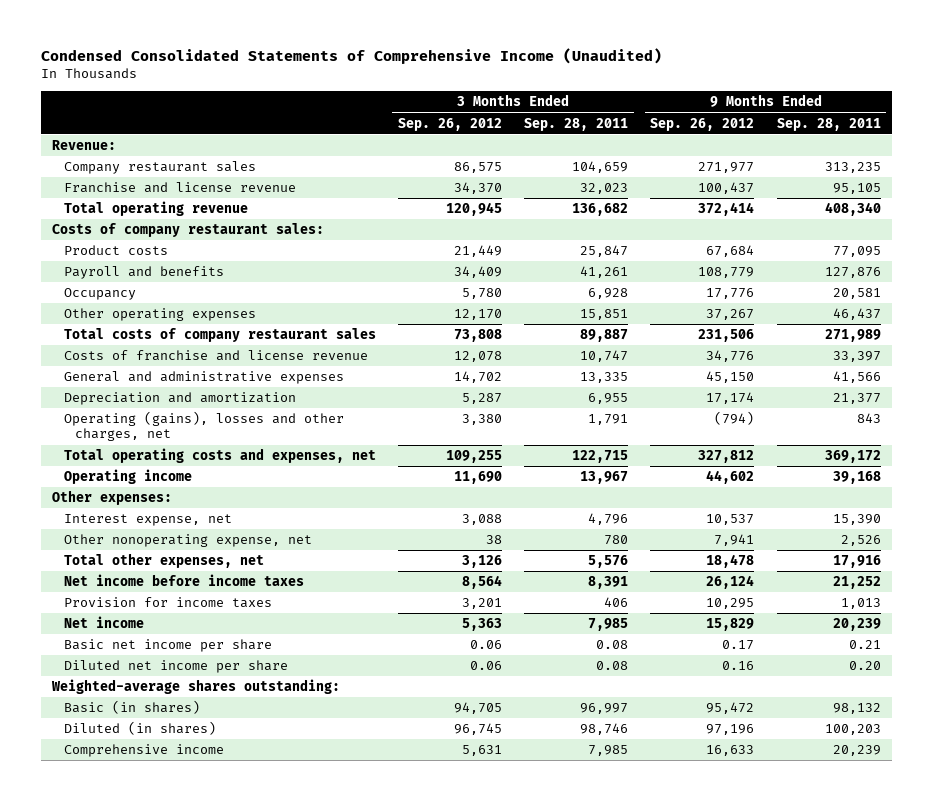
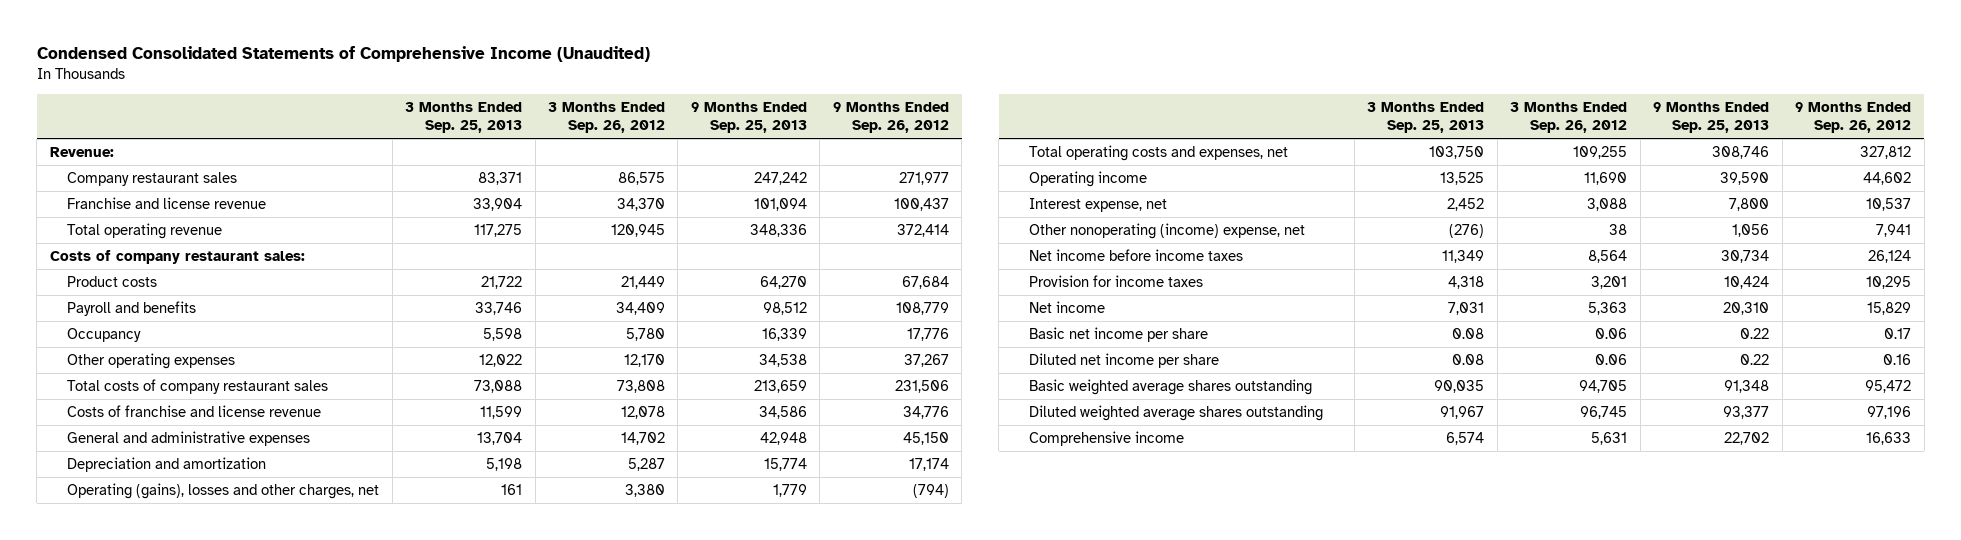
- | 3 Months Ended Sep. 26, 2012 | 3 Months Ended Sep. 28, 2011 | 9 Months Ended Sep. 26, 2012 | 9 Months Ended Sep. 28, 2011
+ | 3 Months Ended Sep. 25, 2013 | 3 Months Ended Sep. 26, 2012 | 9 Months Ended Sep. 25, 2013 | 9 Months Ended Sep. 26, 2012
- Other expenses:
- Other nonoperating expense, net | 38 | 780 | 7,941 | 2,526
- Total other expenses, net | 3,126 | 5,576 | 18,478 | 17,916
+ Other nonoperating (income) expense, net | (276) | 38 | 1,056 | 7,941
- Weighted-average shares outstanding:
- Basic (in shares) | 94,705 | 96,997 | 95,472 | 98,132
- Diluted (in shares) | 96,745 | 98,746 | 97,196 | 100,203
+ Basic weighted average shares outstanding | 90,035 | 94,705 | 91,348 | 95,472
+ Diluted weighted average shares outstanding | 91,967 | 96,745 | 93,377 | 97,196

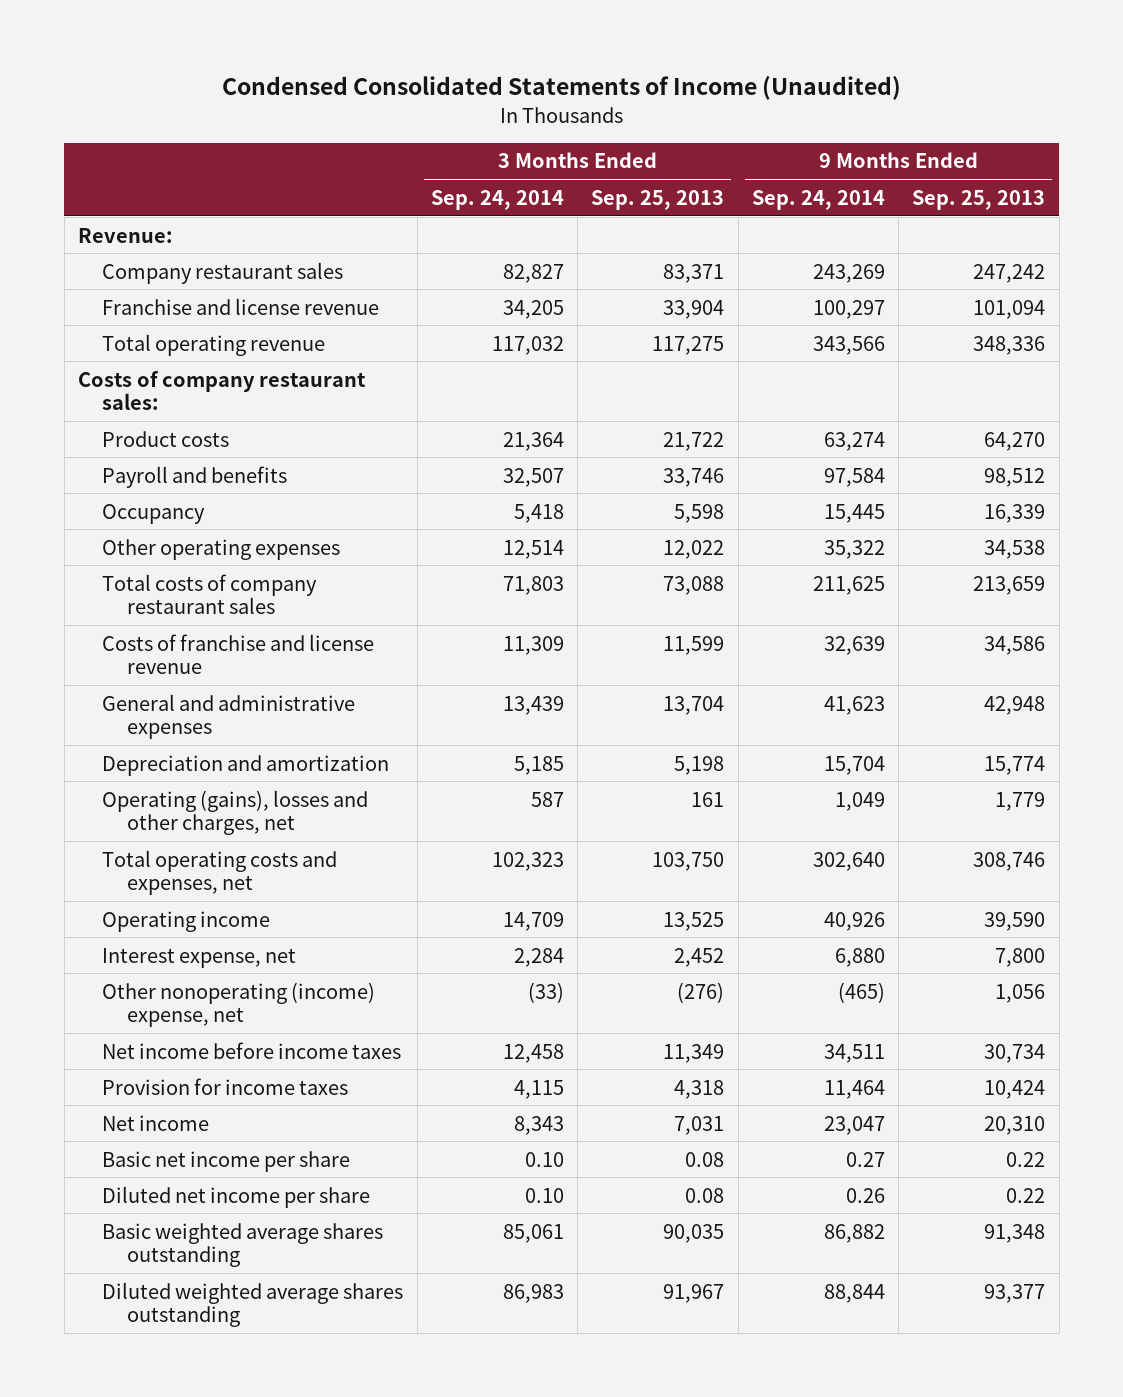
- Condensed Consolidated Statements of Comprehensive Income (Unaudited)
+ Condensed Consolidated Statements of Income (Unaudited)
- | 3 Months Ended Sep. 25, 2013 | 3 Months Ended Sep. 26, 2012 | 9 Months Ended Sep. 25, 2013 | 9 Months Ended Sep. 26, 2012
+ | 3 Months Ended Sep. 24, 2014 | 3 Months Ended Sep. 25, 2013 | 9 Months Ended Sep. 24, 2014 | 9 Months Ended Sep. 25, 2013
- Comprehensive income | 6,574 | 5,631 | 22,702 | 16,633

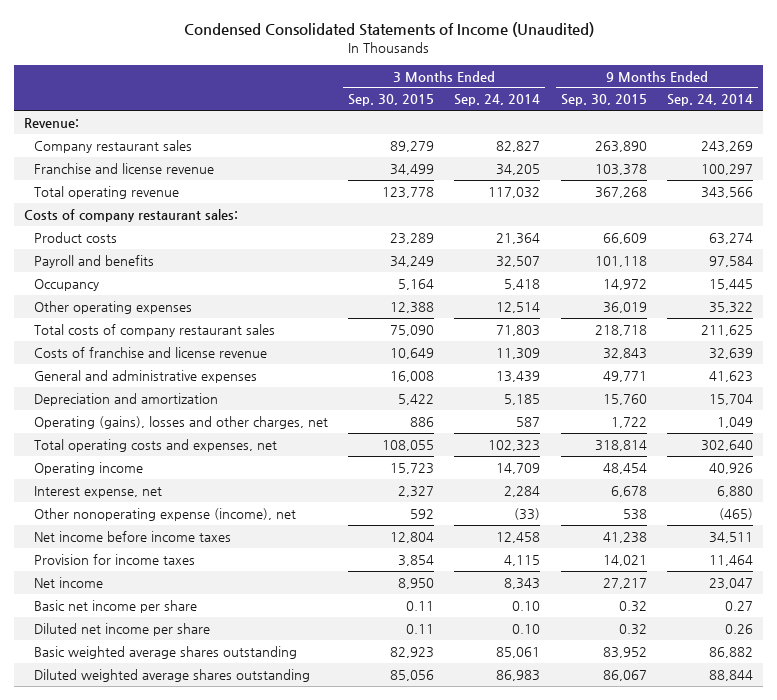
- | 3 Months Ended Sep. 24, 2014 | 3 Months Ended Sep. 25, 2013 | 9 Months Ended Sep. 24, 2014 | 9 Months Ended Sep. 25, 2013
+ | 3 Months Ended Sep. 30, 2015 | 3 Months Ended Sep. 24, 2014 | 9 Months Ended Sep. 30, 2015 | 9 Months Ended Sep. 24, 2014
- Other nonoperating (income) expense, net | (33) | (276) | (465) | 1,056
+ Other nonoperating expense (income), net | 592 | (33) | 538 | (465)

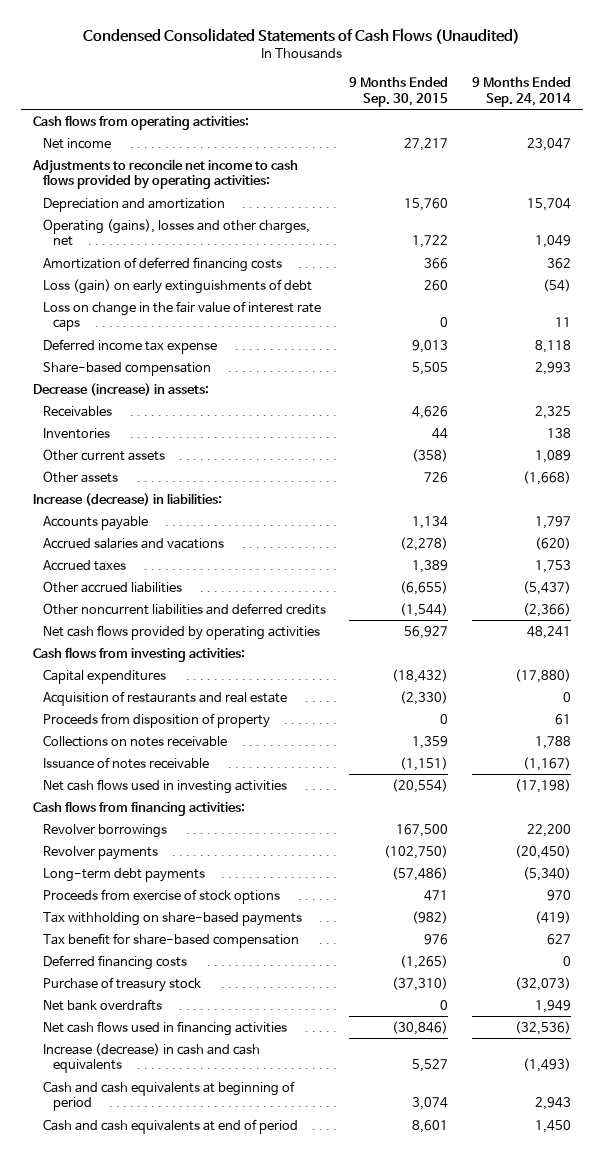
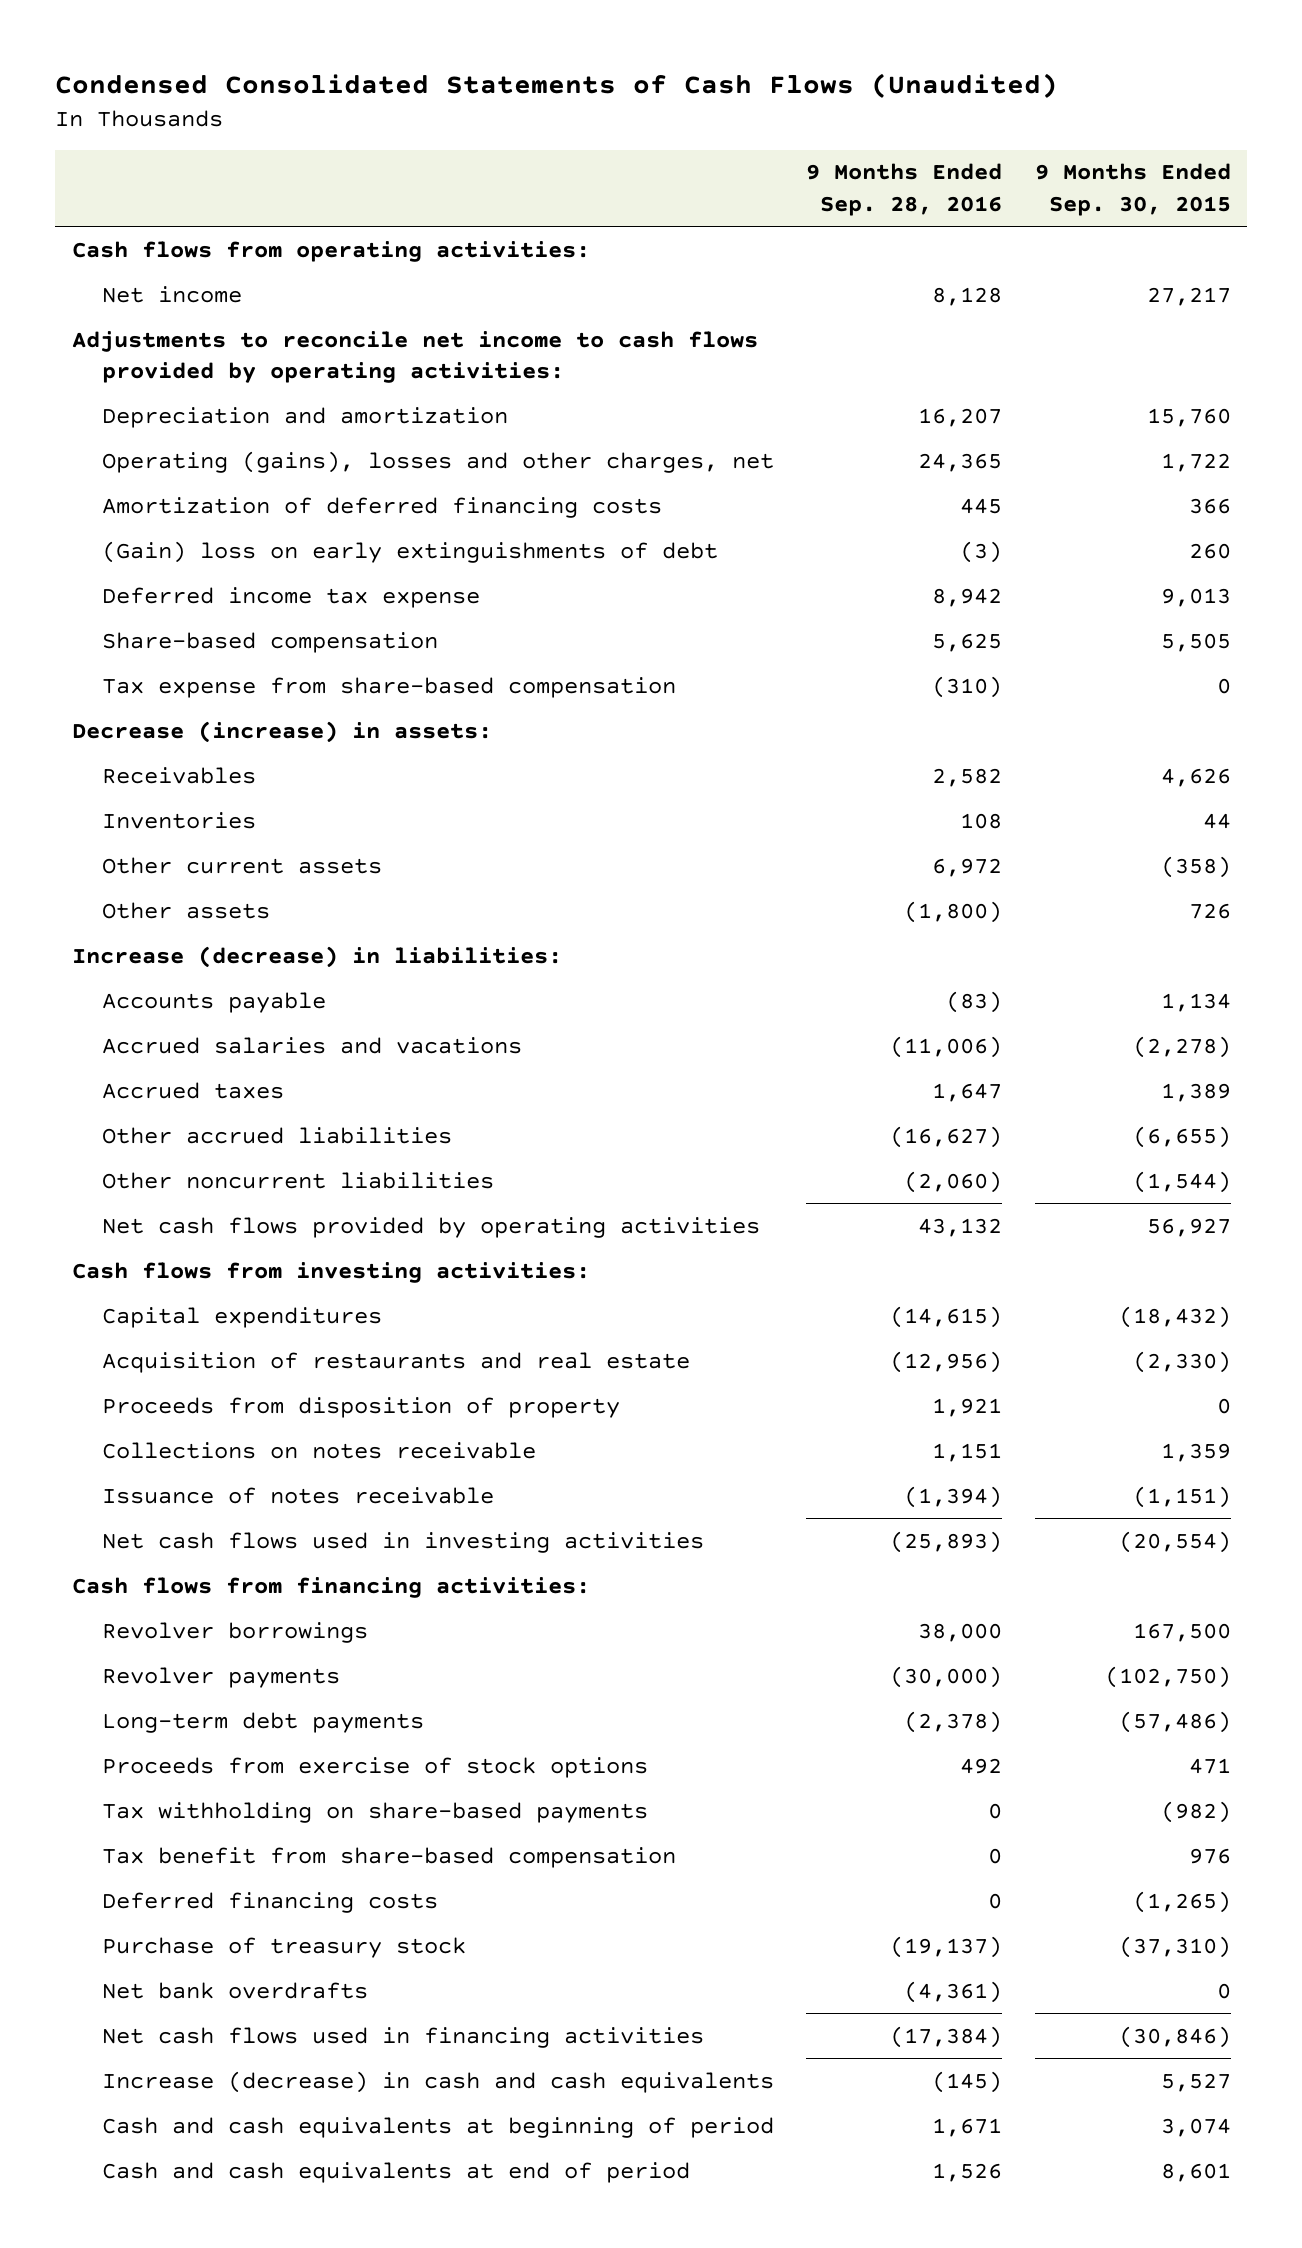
- | 9 Months Ended Sep. 30, 2015 | 9 Months Ended Sep. 24, 2014
+ | 9 Months Ended Sep. 28, 2016 | 9 Months Ended Sep. 30, 2015
- Loss (gain) on early extinguishments of debt | 260 | (54)
- Loss on change in the fair value of interest rate caps | 0 | 11
+ (Gain) loss on early extinguishments of debt | (3) | 260
+ Tax expense from share-based compensation | (310) | 0
- Other noncurrent liabilities and deferred credits | (1,544) | (2,366)
+ Other noncurrent liabilities | (2,060) | (1,544)
- Tax benefit for share-based compensation | 976 | 627
+ Tax benefit from share-based compensation | 0 | 976

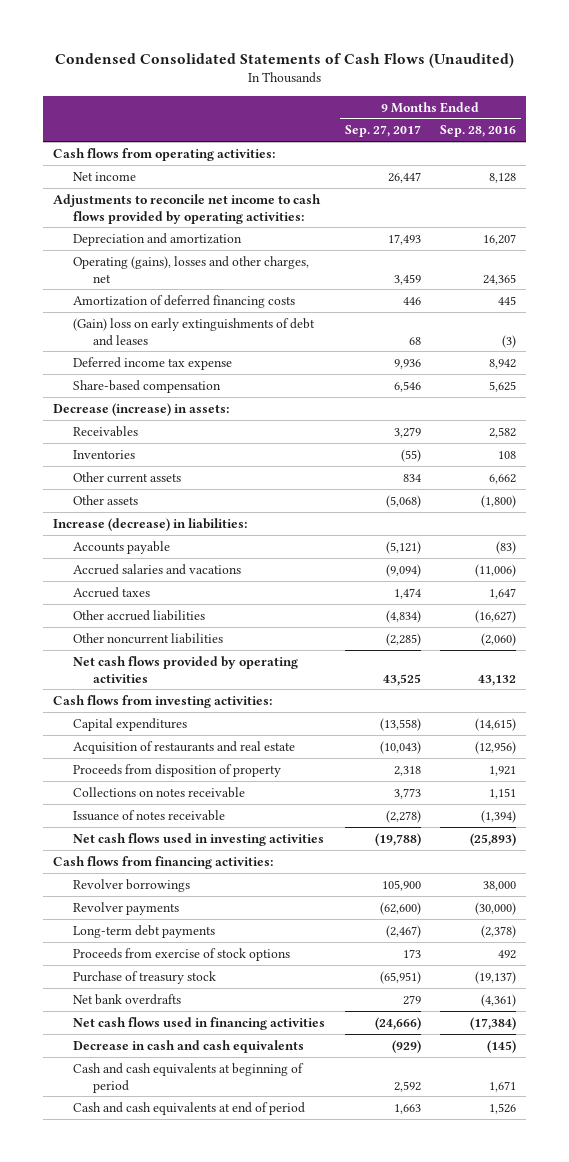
- | 9 Months Ended Sep. 28, 2016 | 9 Months Ended Sep. 30, 2015
+ | 9 Months Ended Sep. 27, 2017 | 9 Months Ended Sep. 28, 2016
- (Gain) loss on early extinguishments of debt | (3) | 260
+ (Gain) loss on early extinguishments of debt and leases | 68 | (3)
- Tax expense from share-based compensation | (310) | 0
- Other current assets | 6,972 | (358)
+ Other current assets | 834 | 6,662
- Tax withholding on share-based payments | 0 | (982)
- Tax benefit from share-based compensation | 0 | 976
- Deferred financing costs | 0 | (1,265)
- Increase (decrease) in cash and cash equivalents | (145) | 5,527
+ Decrease in cash and cash equivalents | (929) | (145)

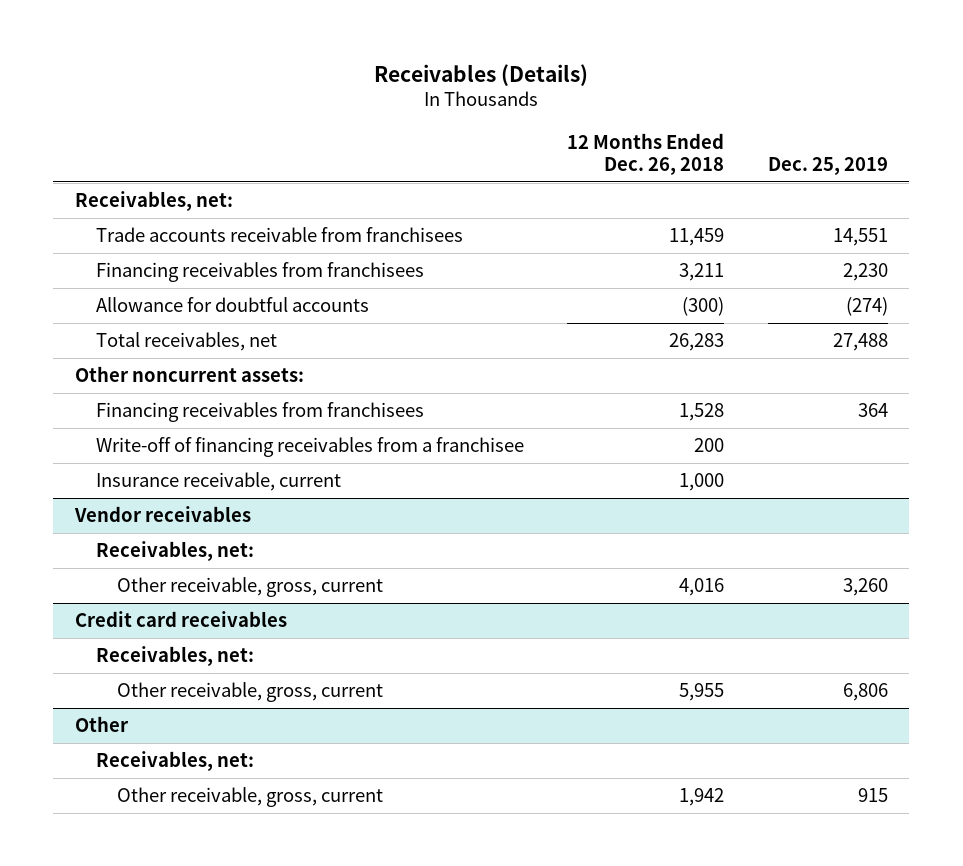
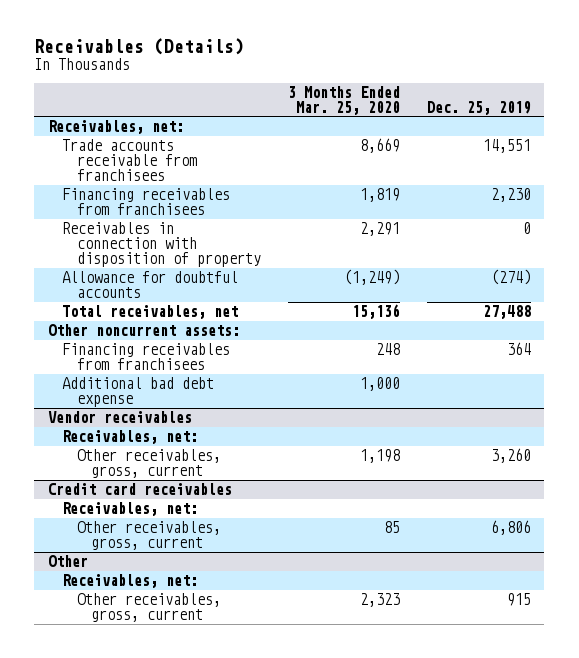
- | 12 Months Ended Dec. 26, 2018 | Dec. 25, 2019
+ | 3 Months Ended Mar. 25, 2020 | Dec. 25, 2019
+ Receivables in connection with disposition of property | 2,291 | 0
- Write-off of financing receivables from a franchisee | 200 |
- Insurance receivable, current | 1,000 |
+ Additional bad debt expense | 1,000 |
@ Vendor receivables
- Other receivable, gross, current | 4,016 | 3,260
+ Other receivables, gross, current | 1,198 | 3,260
@ Credit card receivables
- Other receivable, gross, current | 5,955 | 6,806
+ Other receivables, gross, current | 85 | 6,806
@ Other
- Other receivable, gross, current | 1,942 | 915
+ Other receivables, gross, current | 2,323 | 915

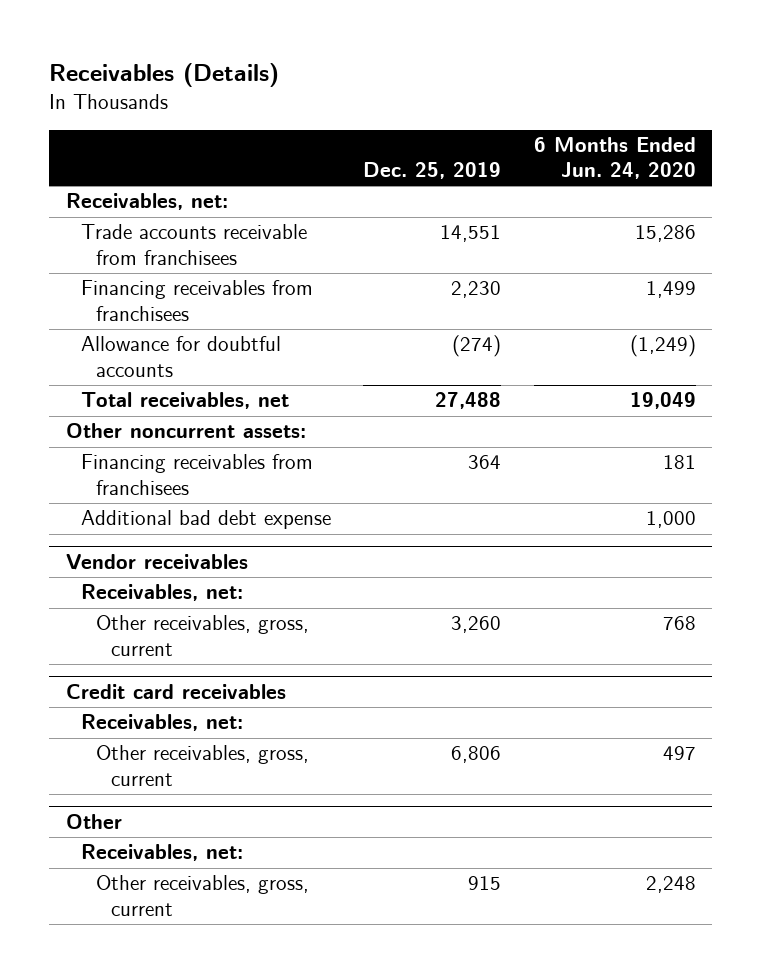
- | 3 Months Ended Mar. 25, 2020 | Dec. 25, 2019
+ | Dec. 25, 2019 | 6 Months Ended Jun. 24, 2020
- Receivables in connection with disposition of property | 2,291 | 0

